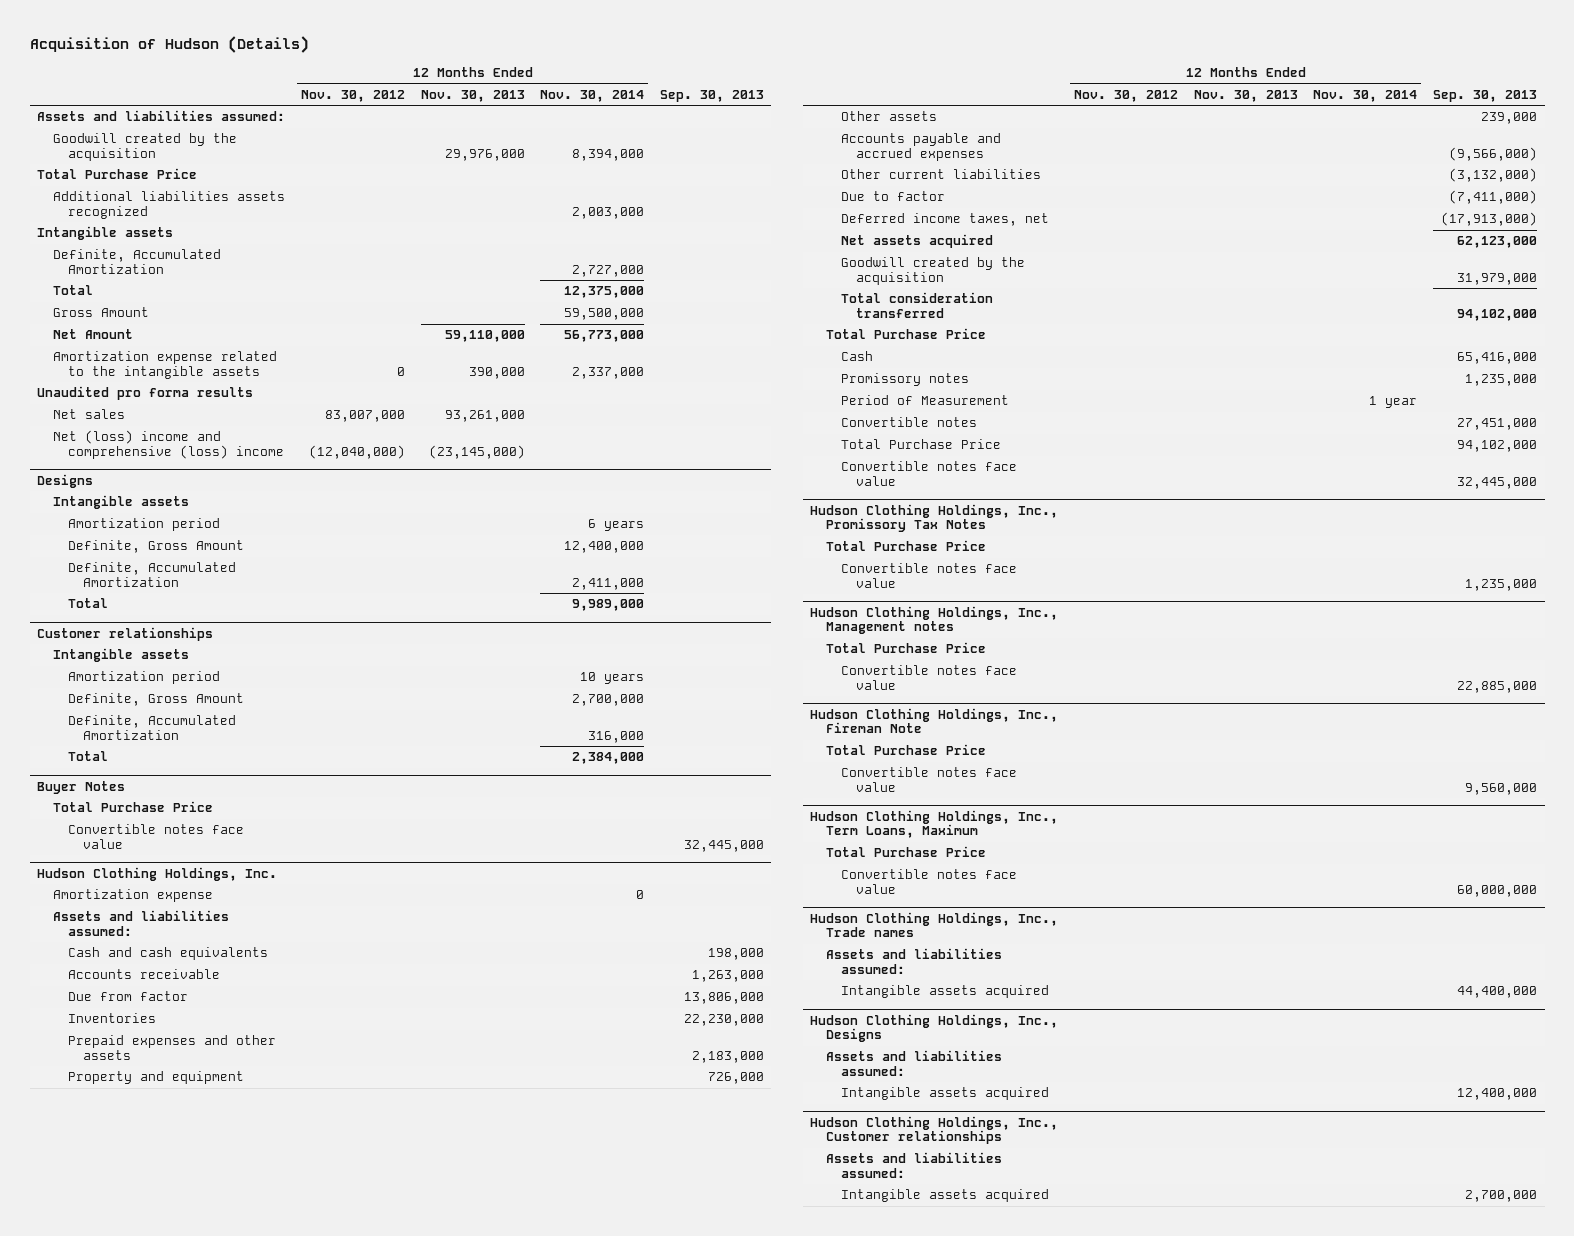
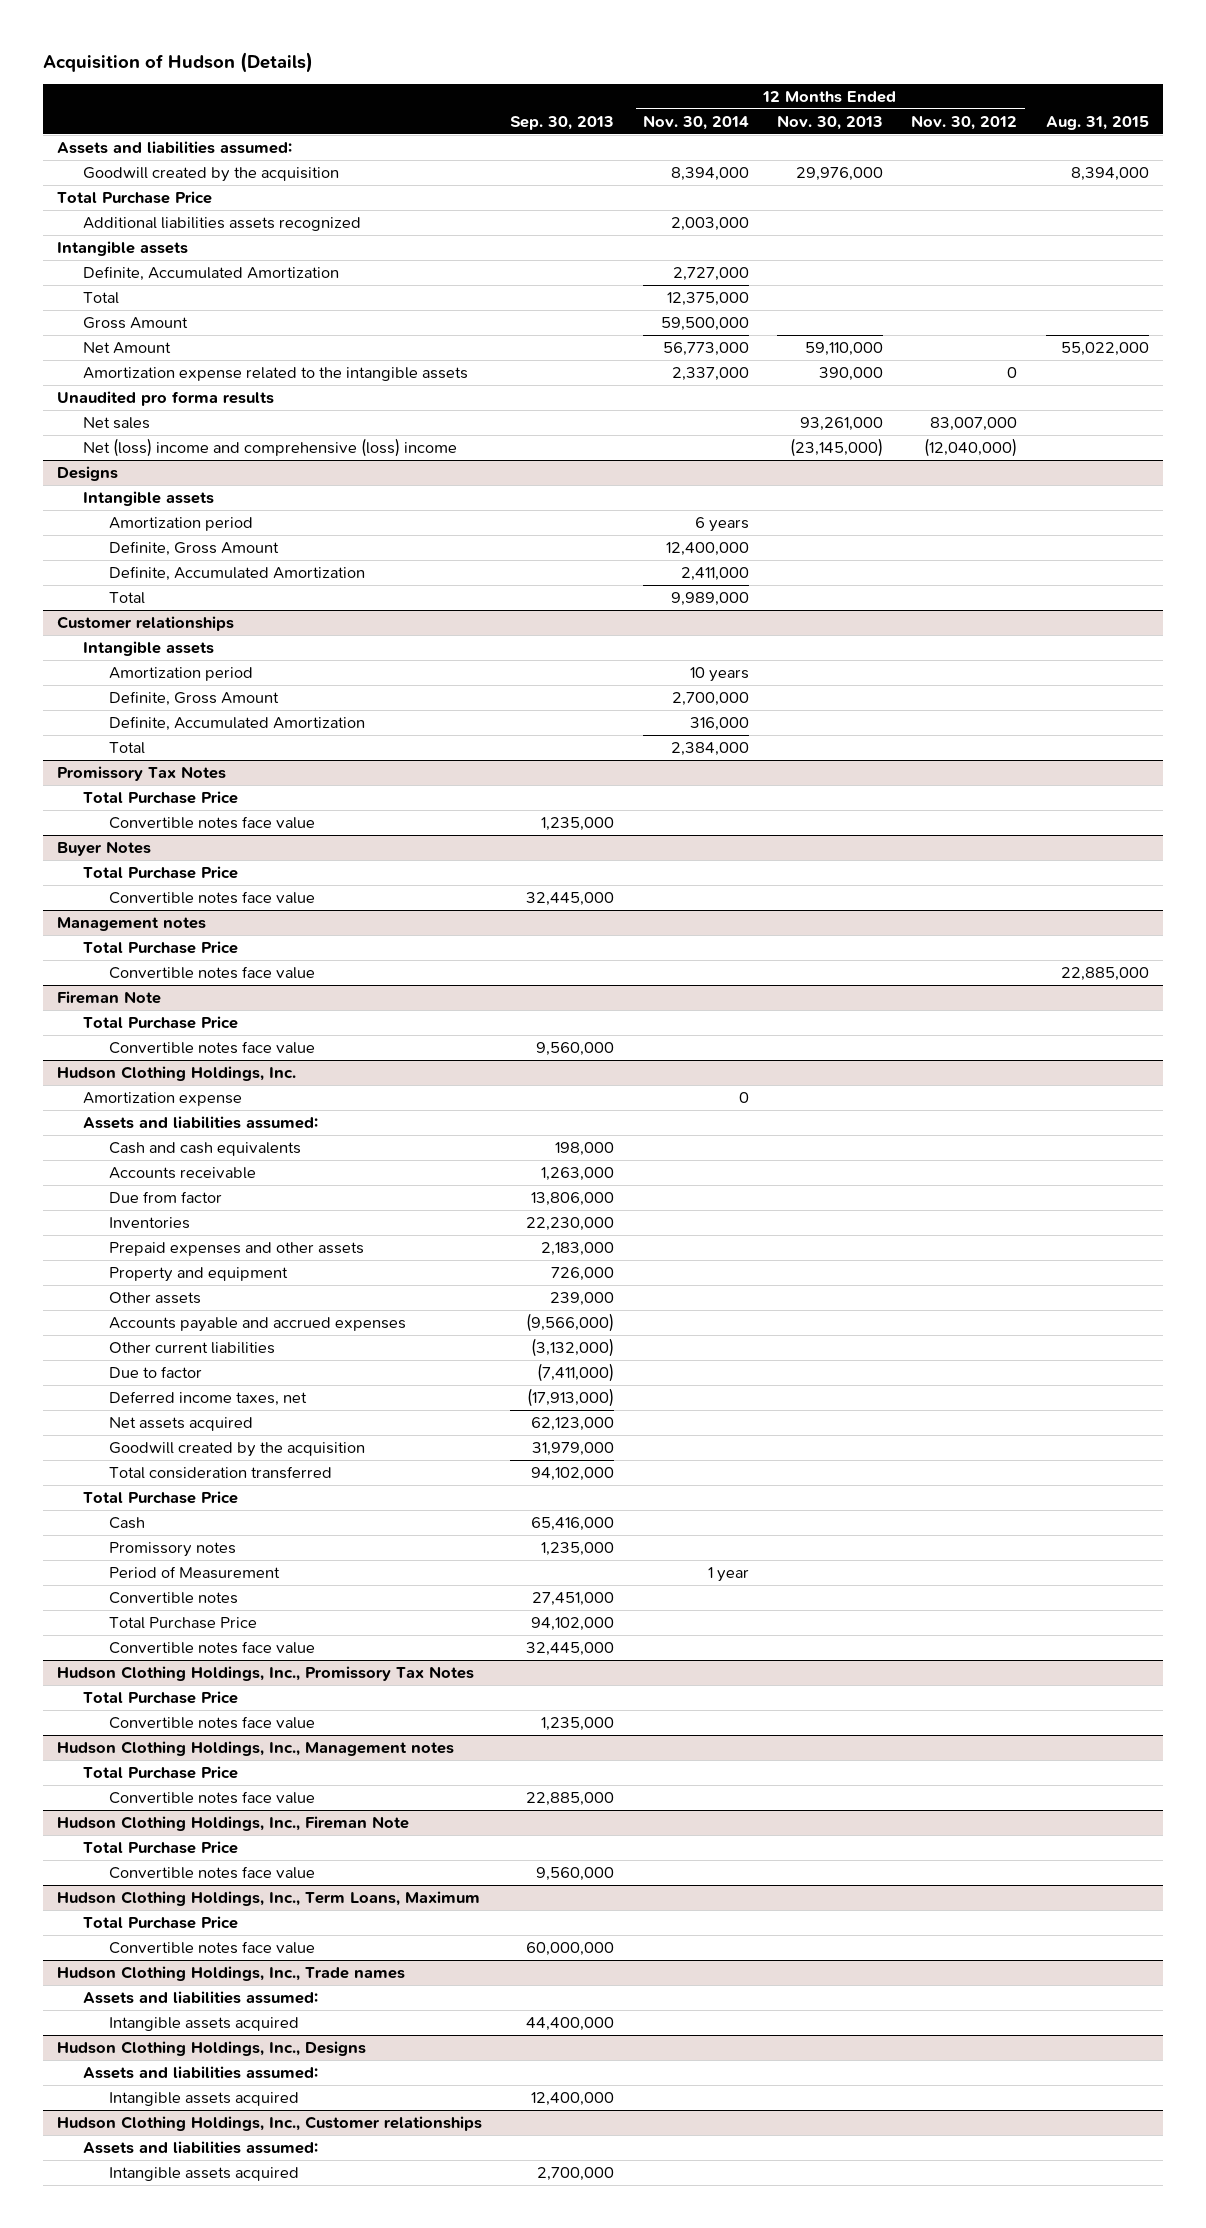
- | 12 Months Ended Nov. 30, 2012 | 12 Months Ended Nov. 30, 2013 | 12 Months Ended Nov. 30, 2014 | Sep. 30, 2013
+ | Sep. 30, 2013 | 12 Months Ended Nov. 30, 2014 | 12 Months Ended Nov. 30, 2013 | 12 Months Ended Nov. 30, 2012 | Aug. 31, 2015
+ Promissory Tax Notes
+ Total Purchase Price
+ Convertible notes face value | 1,235,000 | | | |
+ Management notes
+ Total Purchase Price
+ Convertible notes face value | | | | | 22,885,000
+ Fireman Note
+ Total Purchase Price
+ Convertible notes face value | 9,560,000 | | | |

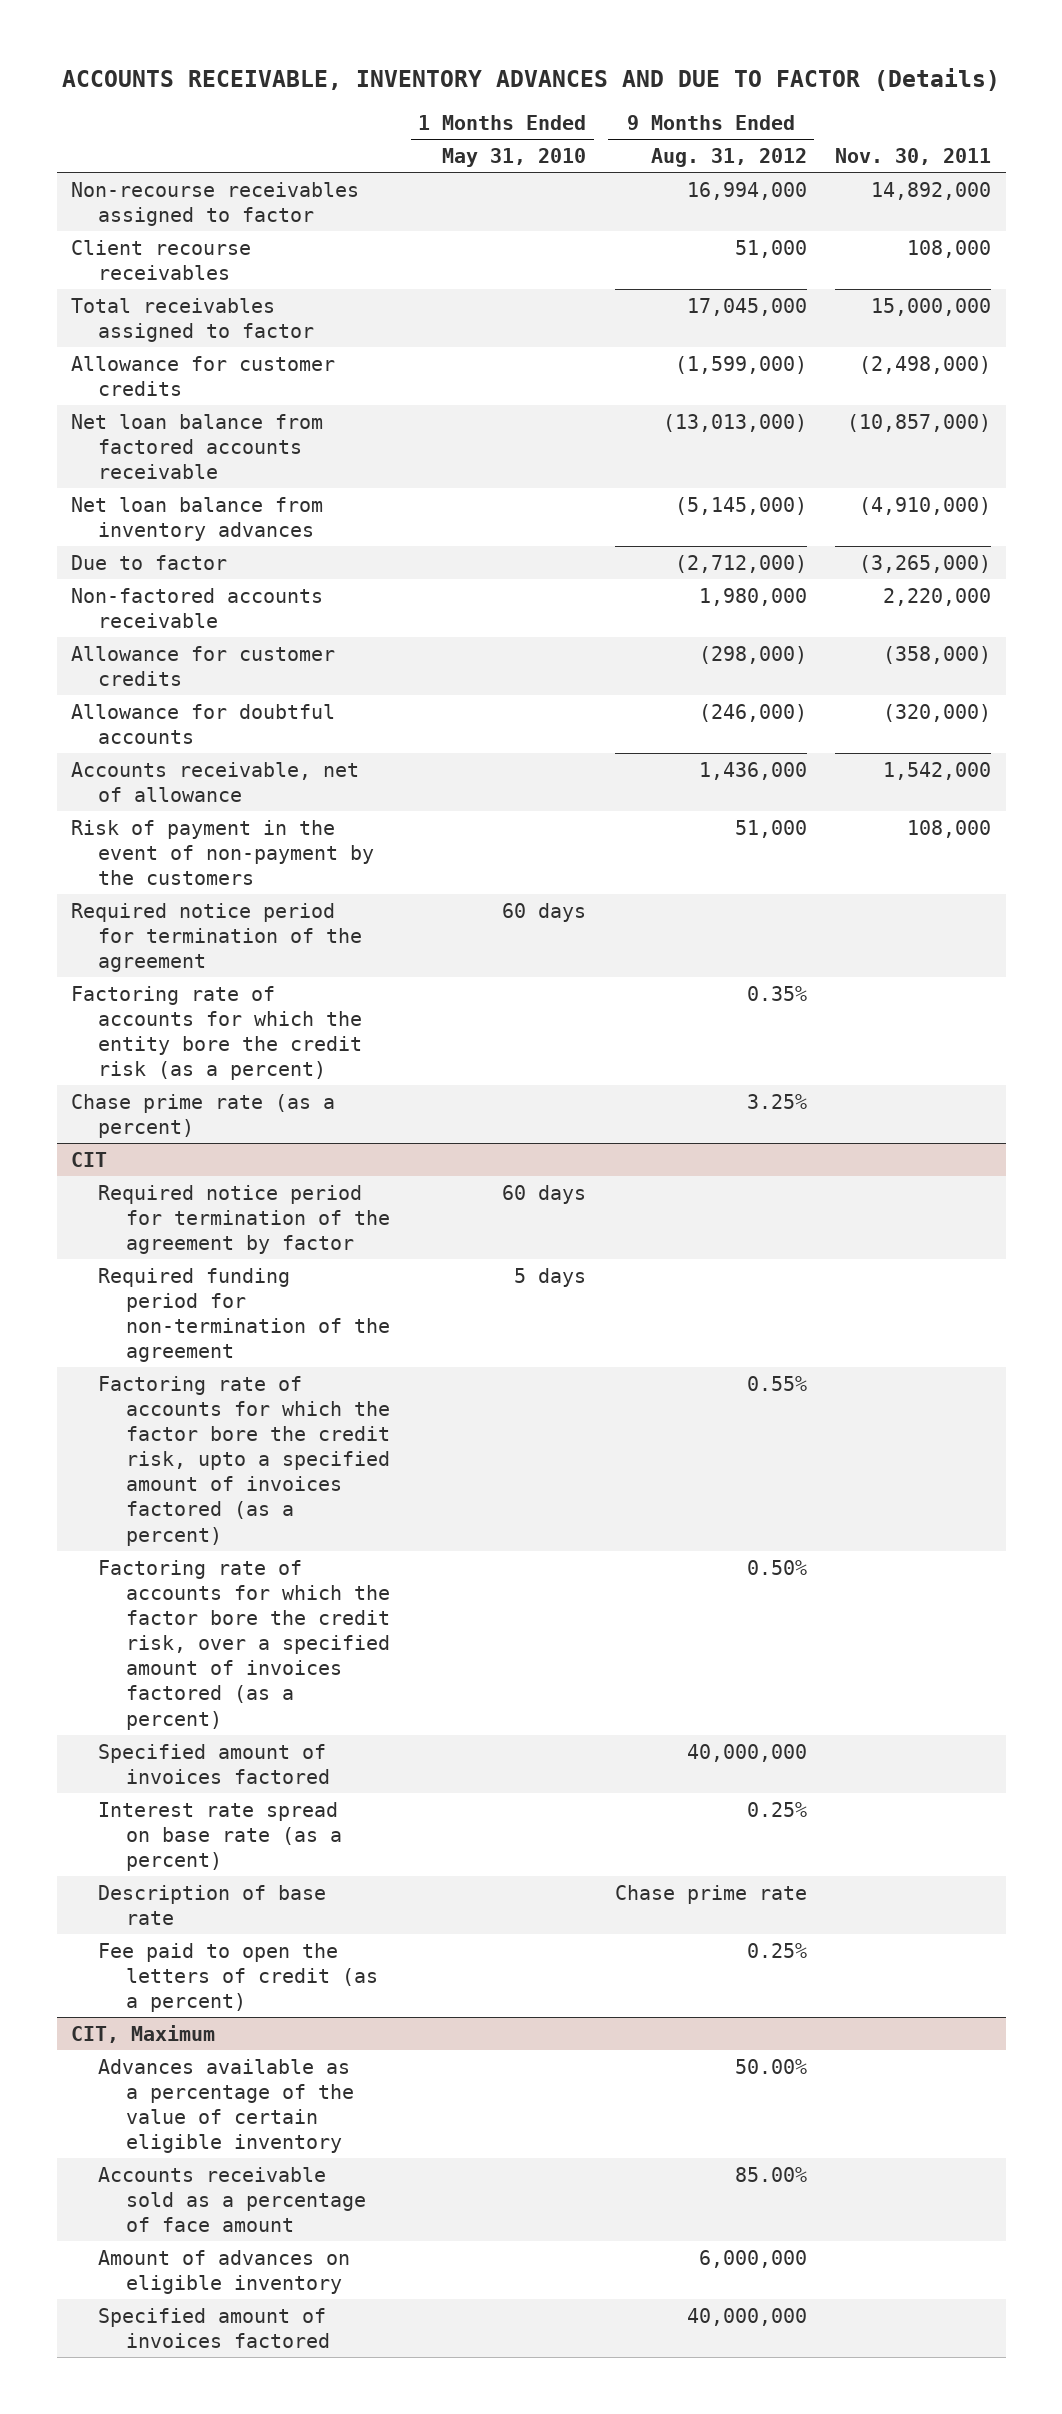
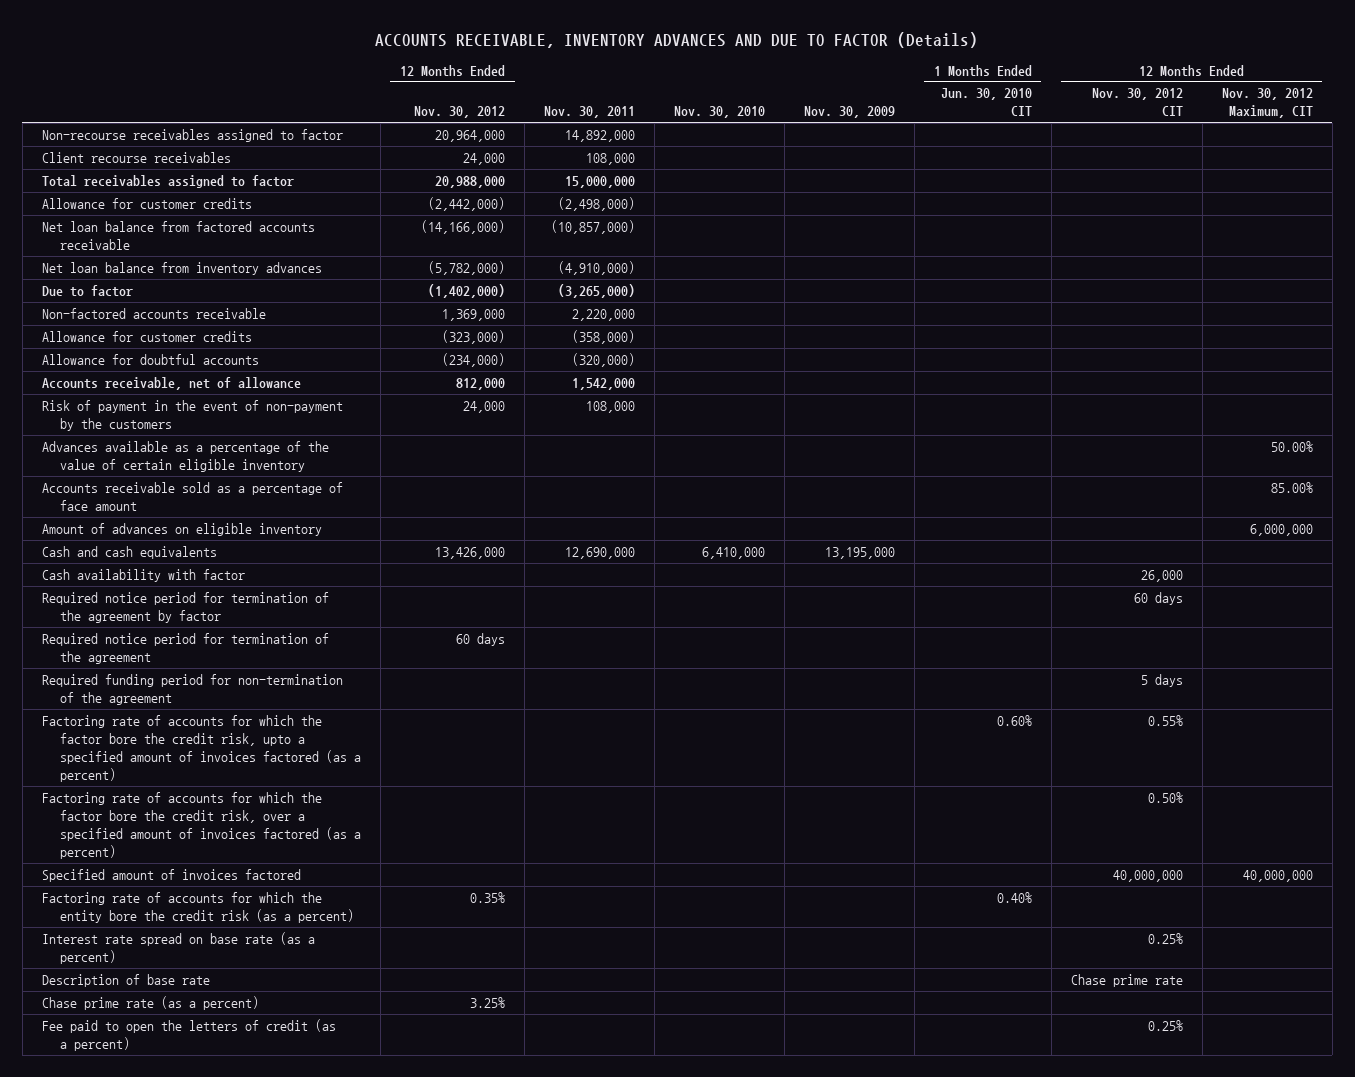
- | 1 Months Ended May 31, 2010 | 9 Months Ended Aug. 31, 2012 | Nov. 30, 2011
+ | 12 Months Ended Nov. 30, 2012 | Nov. 30, 2011 | Nov. 30, 2010 | Nov. 30, 2009 | 1 Months Ended Jun. 30, 2010 CIT | 12 Months Ended Nov. 30, 2012 CIT | 12 Months Ended Nov. 30, 2012 Maximum, CIT
+ Advances available as a percentage of the value of certain eligible inventory | | | | | | | 50.00%
+ Accounts receivable sold as a percentage of face amount | | | | | | | 85.00%
+ Amount of advances on eligible inventory | | | | | | | 6,000,000
+ Cash and cash equivalents | 13,426,000 | 12,690,000 | 6,410,000 | 13,195,000 | | |
+ Cash availability with factor | | | | | | 26,000 |
+ Required notice period for termination of the agreement by factor | | | | | | 60 days |
+ Required funding period for non-termination of the agreement | | | | | | 5 days |
+ Factoring rate of accounts for which the factor bore the credit risk, upto a specified amount of invoices factored (as a percent) | | | | | 0.60% | 0.55% |
+ Factoring rate of accounts for which the factor bore the credit risk, over a specified amount of invoices factored (as a percent) | | | | | | 0.50% |
+ Specified amount of invoices factored | | | | | | 40,000,000 | 40,000,000
+ Interest rate spread on base rate (as a percent) | | | | | | 0.25% |
+ Description of base rate | | | | | | Chase prime rate |
- CIT
- Required notice period for termination of the agreement by factor | 60 days | |
- Required funding period for non-termination of the agreement | 5 days | |
- Factoring rate of accounts for which the factor bore the credit risk, upto a specified amount of invoices factored (as a percent) | | 0.55% |
- Factoring rate of accounts for which the factor bore the credit risk, over a specified amount of invoices factored (as a percent) | | 0.50% |
- Specified amount of invoices factored | | 40,000,000 |
- Interest rate spread on base rate (as a percent) | | 0.25% |
- Description of base rate | | Chase prime rate |
- Fee paid to open the letters of credit (as a percent) | | 0.25% |
- CIT, Maximum
- Advances available as a percentage of the value of certain eligible inventory | | 50.00% |
- Accounts receivable sold as a percentage of face amount | | 85.00% |
- Amount of advances on eligible inventory | | 6,000,000 |
- Specified amount of invoices factored | | 40,000,000 |
+ Fee paid to open the letters of credit (as a percent) | | | | | | 0.25% |

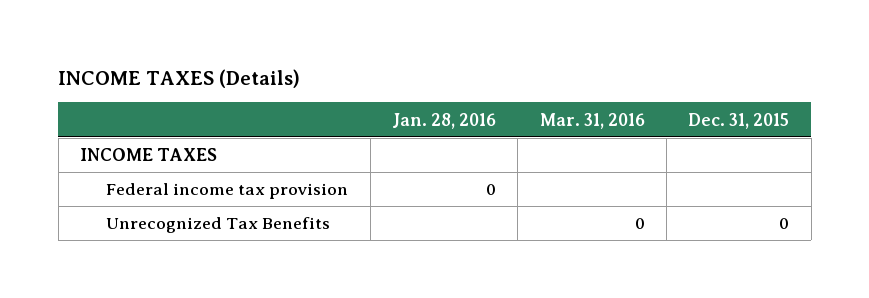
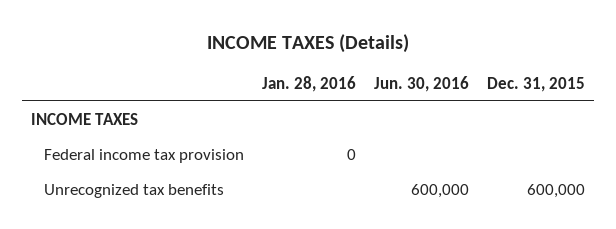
- | Jan. 28, 2016 | Mar. 31, 2016 | Dec. 31, 2015
+ | Jan. 28, 2016 | Jun. 30, 2016 | Dec. 31, 2015
- Unrecognized Tax Benefits | | 0 | 0
+ Unrecognized tax benefits | | 600,000 | 600,000

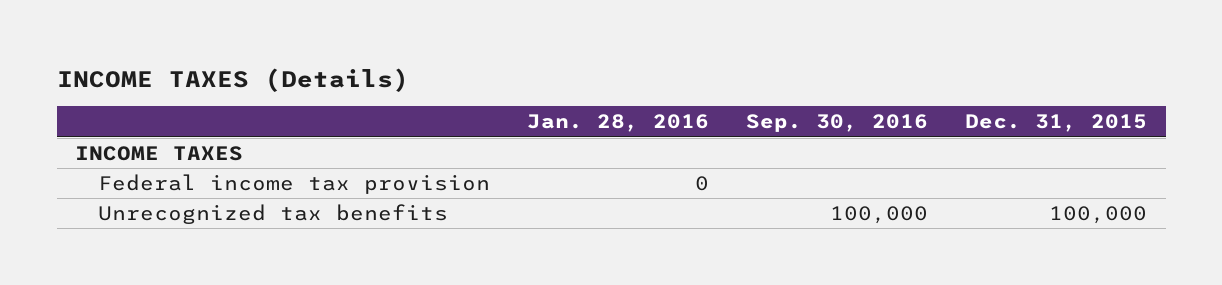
- | Jan. 28, 2016 | Jun. 30, 2016 | Dec. 31, 2015
+ | Jan. 28, 2016 | Sep. 30, 2016 | Dec. 31, 2015
- Unrecognized tax benefits | | 600,000 | 600,000
+ Unrecognized tax benefits | | 100,000 | 100,000

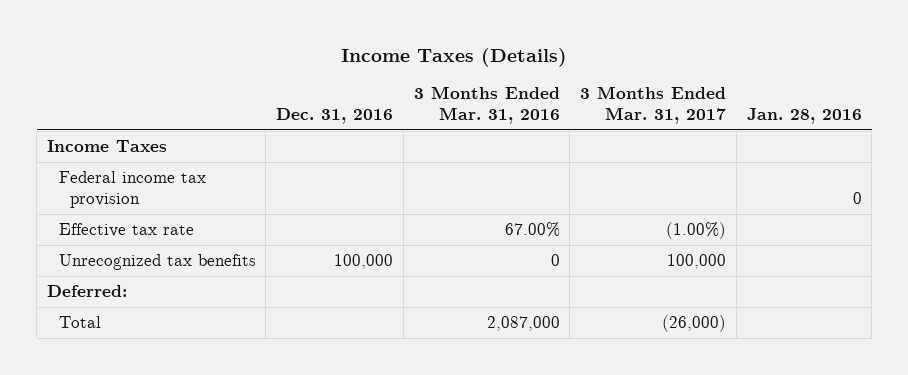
- INCOME TAXES (Details)
+ Income Taxes (Details)
- | Jan. 28, 2016 | Sep. 30, 2016 | Dec. 31, 2015
+ | Dec. 31, 2016 | 3 Months Ended Mar. 31, 2016 | 3 Months Ended Mar. 31, 2017 | Jan. 28, 2016
- INCOME TAXES
+ Income Taxes
+ Effective tax rate | | 67.00% | (1.00%) |
+ Deferred:
+ Total | | 2,087,000 | (26,000) |

